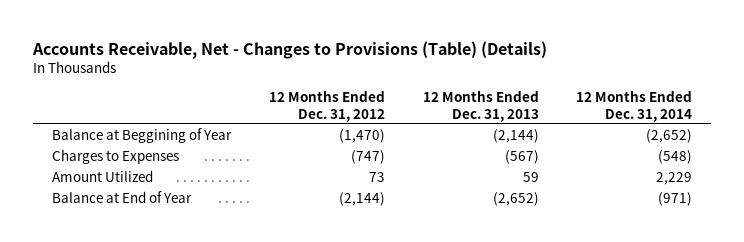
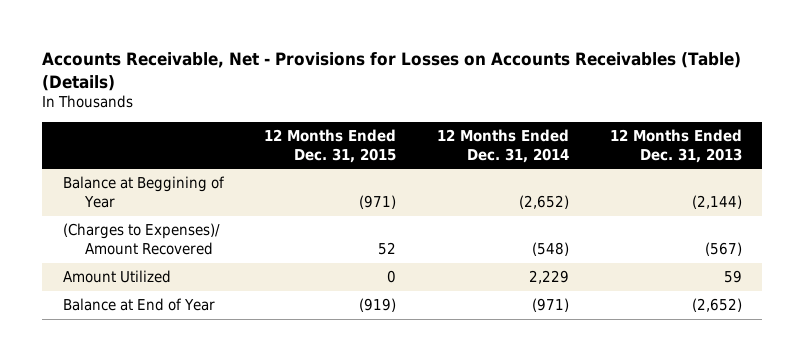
- Accounts Receivable, Net - Changes to Provisions (Table) (Details)
+ Accounts Receivable, Net - Provisions for Losses on Accounts Receivables (Table) (Details)
- | 12 Months Ended Dec. 31, 2012 | 12 Months Ended Dec. 31, 2013 | 12 Months Ended Dec. 31, 2014
+ | 12 Months Ended Dec. 31, 2015 | 12 Months Ended Dec. 31, 2014 | 12 Months Ended Dec. 31, 2013
- Charges to Expenses | (747) | (567) | (548)
+ (Charges to Expenses)/ Amount Recovered | 52 | (548) | (567)

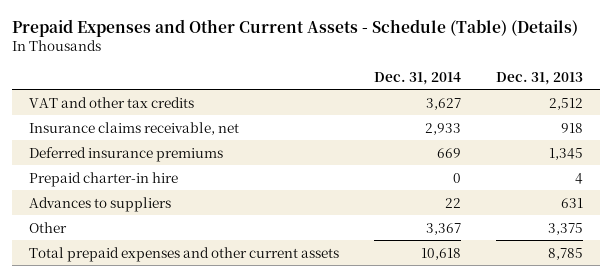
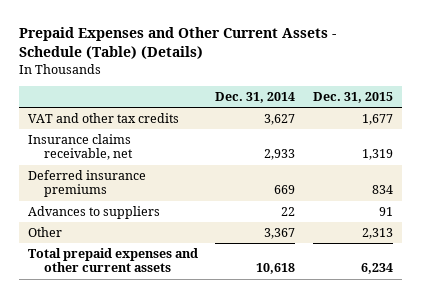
- | Dec. 31, 2014 | Dec. 31, 2013
+ | Dec. 31, 2014 | Dec. 31, 2015
- Prepaid charter-in hire | 0 | 4

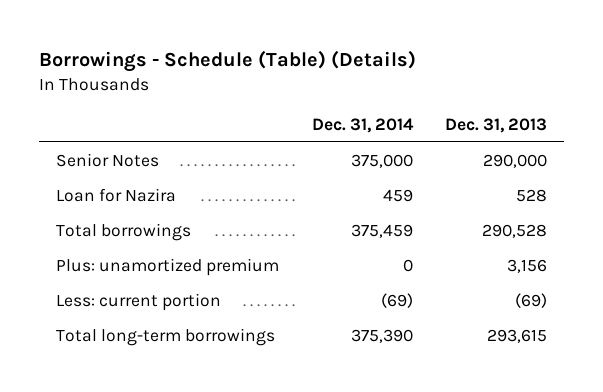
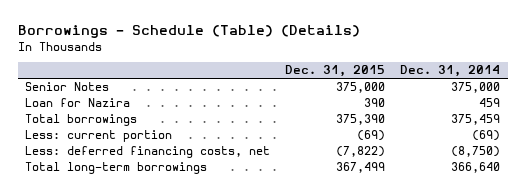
- | Dec. 31, 2014 | Dec. 31, 2013
+ | Dec. 31, 2015 | Dec. 31, 2014
- Plus: unamortized premium | 0 | 3,156
- Total long-term borrowings | 375,390 | 293,615
+ Less: deferred financing costs, net | (7,822) | (8,750)
+ Total long-term borrowings | 367,499 | 366,640

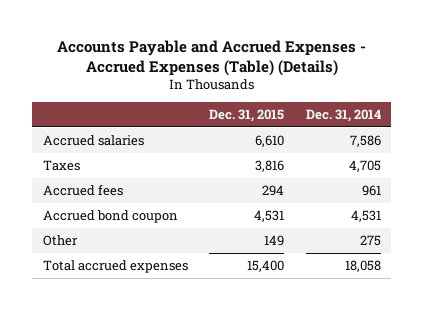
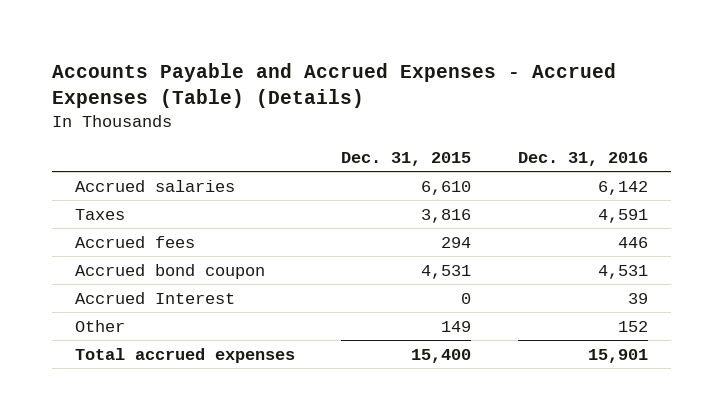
- | Dec. 31, 2015 | Dec. 31, 2014
+ | Dec. 31, 2015 | Dec. 31, 2016
+ Accrued Interest | 0 | 39

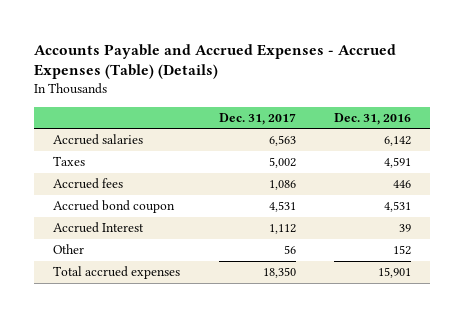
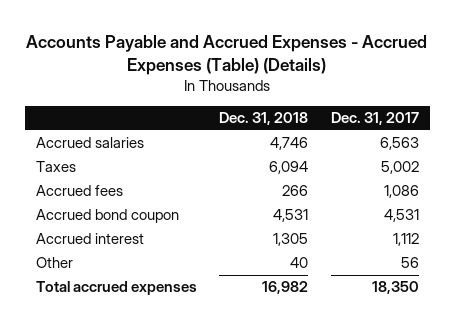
- | Dec. 31, 2017 | Dec. 31, 2016
+ | Dec. 31, 2018 | Dec. 31, 2017
- Accrued Interest | 1,112 | 39
+ Accrued interest | 1,305 | 1,112

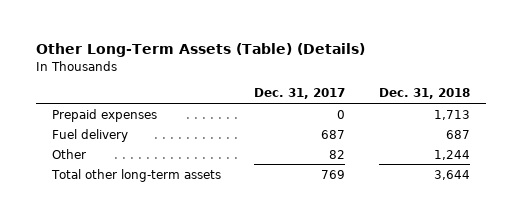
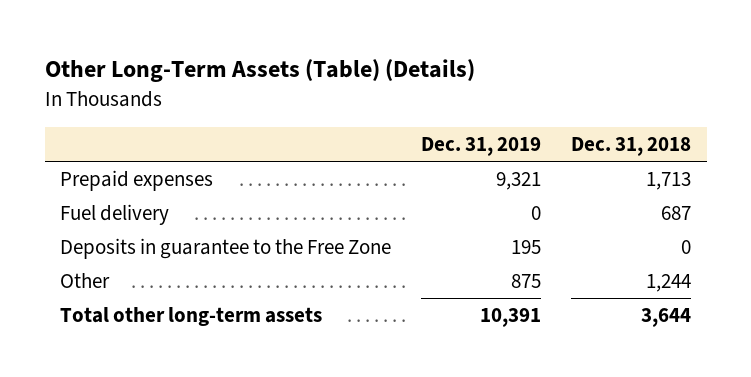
- | Dec. 31, 2017 | Dec. 31, 2018
+ | Dec. 31, 2019 | Dec. 31, 2018
+ Deposits in guarantee to the Free Zone | 195 | 0

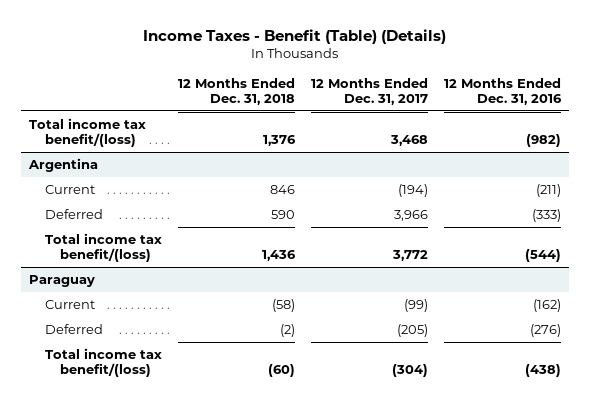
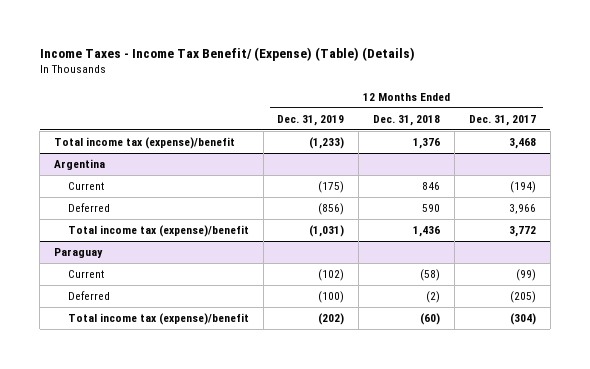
- Income Taxes - Benefit (Table) (Details)
+ Income Taxes - Income Tax Benefit/ (Expense) (Table) (Details)
- | 12 Months Ended Dec. 31, 2018 | 12 Months Ended Dec. 31, 2017 | 12 Months Ended Dec. 31, 2016
+ | 12 Months Ended Dec. 31, 2019 | 12 Months Ended Dec. 31, 2018 | 12 Months Ended Dec. 31, 2017
- Total income tax benefit/(loss) | 1,376 | 3,468 | (982)
+ Total income tax (expense)/benefit | (1,233) | 1,376 | 3,468
@ Argentina
- Total income tax benefit/(loss) | 1,436 | 3,772 | (544)
+ Total income tax (expense)/benefit | (1,031) | 1,436 | 3,772
@ Paraguay
- Total income tax benefit/(loss) | (60) | (304) | (438)
+ Total income tax (expense)/benefit | (202) | (60) | (304)

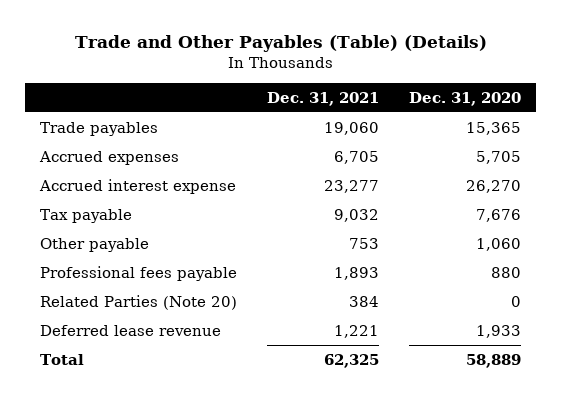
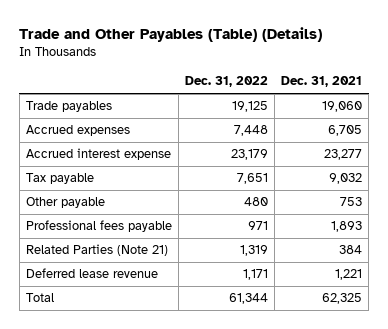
- | Dec. 31, 2021 | Dec. 31, 2020
+ | Dec. 31, 2022 | Dec. 31, 2021
- Related Parties (Note 20) | 384 | 0
+ Related Parties (Note 21) | 1,319 | 384

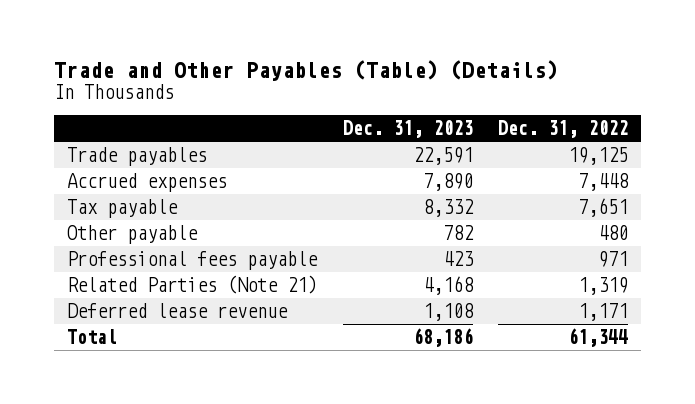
- | Dec. 31, 2022 | Dec. 31, 2021
+ | Dec. 31, 2023 | Dec. 31, 2022
- Accrued interest expense | 23,179 | 23,277

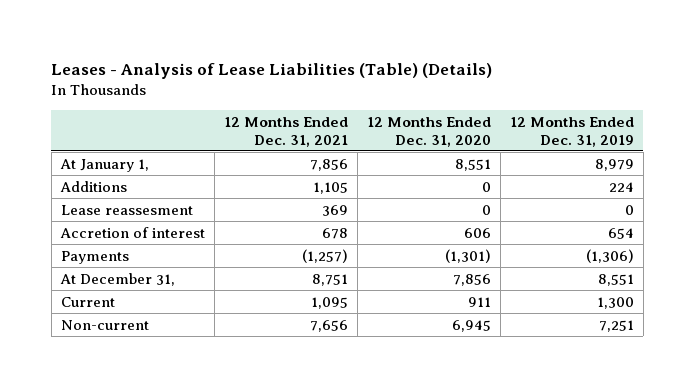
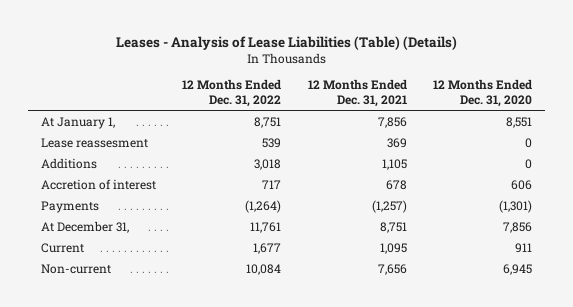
- | 12 Months Ended Dec. 31, 2021 | 12 Months Ended Dec. 31, 2020 | 12 Months Ended Dec. 31, 2019
+ | 12 Months Ended Dec. 31, 2022 | 12 Months Ended Dec. 31, 2021 | 12 Months Ended Dec. 31, 2020
moved down: Additions | 3,018 | 1,105 | 0

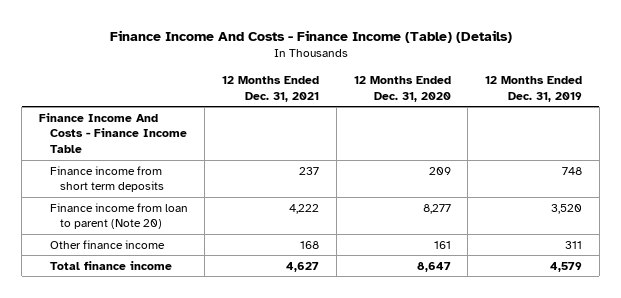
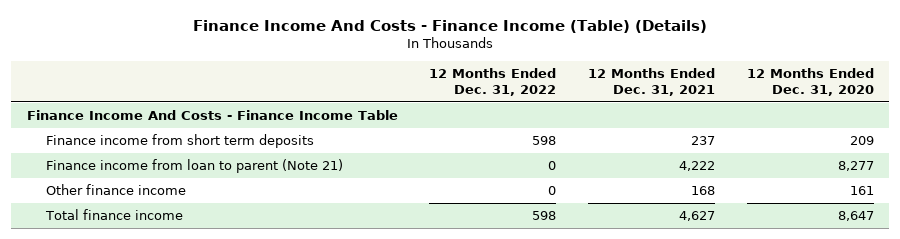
- | 12 Months Ended Dec. 31, 2021 | 12 Months Ended Dec. 31, 2020 | 12 Months Ended Dec. 31, 2019
+ | 12 Months Ended Dec. 31, 2022 | 12 Months Ended Dec. 31, 2021 | 12 Months Ended Dec. 31, 2020
- Finance income from loan to parent (Note 20) | 4,222 | 8,277 | 3,520
+ Finance income from loan to parent (Note 21) | 0 | 4,222 | 8,277

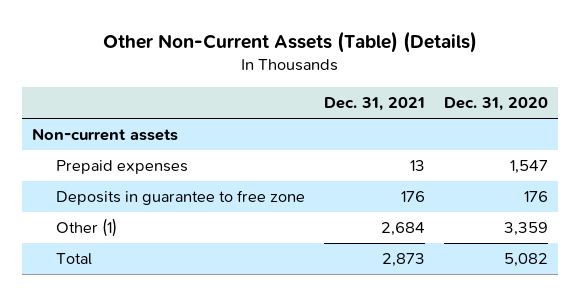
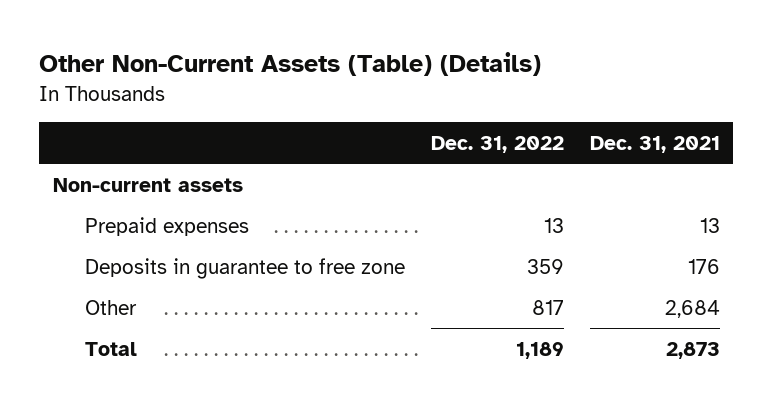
- | Dec. 31, 2021 | Dec. 31, 2020
+ | Dec. 31, 2022 | Dec. 31, 2021
- Other (1) | 2,684 | 3,359
+ Other | 817 | 2,684

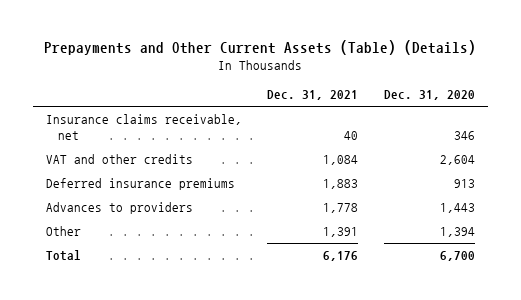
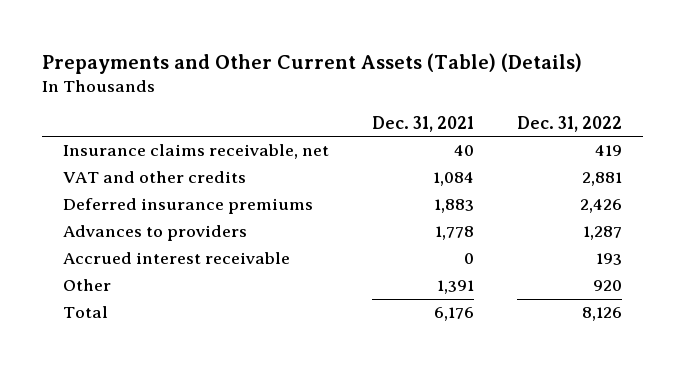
- | Dec. 31, 2021 | Dec. 31, 2020
+ | Dec. 31, 2021 | Dec. 31, 2022
+ Accrued interest receivable | 0 | 193

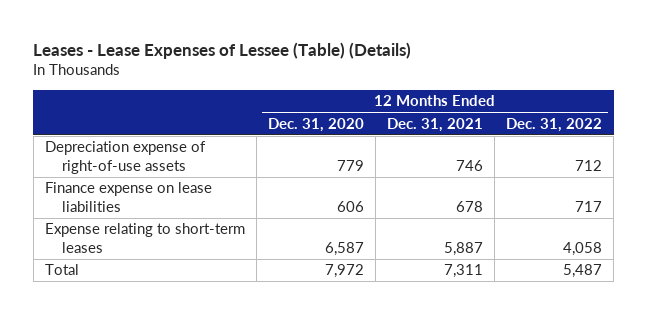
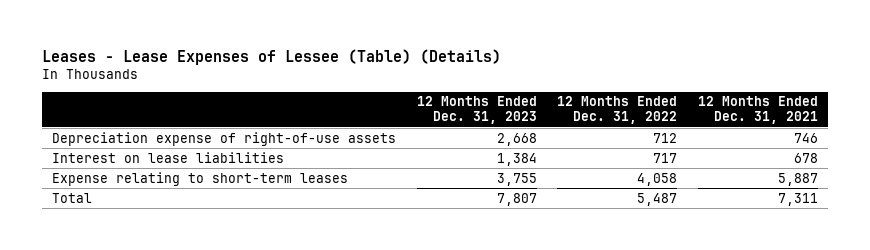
- | 12 Months Ended Dec. 31, 2020 | 12 Months Ended Dec. 31, 2021 | 12 Months Ended Dec. 31, 2022
+ | 12 Months Ended Dec. 31, 2023 | 12 Months Ended Dec. 31, 2022 | 12 Months Ended Dec. 31, 2021
- Finance expense on lease liabilities | 606 | 678 | 717
+ Interest on lease liabilities | 1,384 | 717 | 678

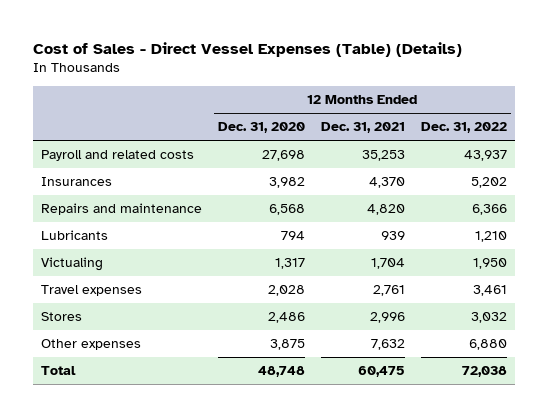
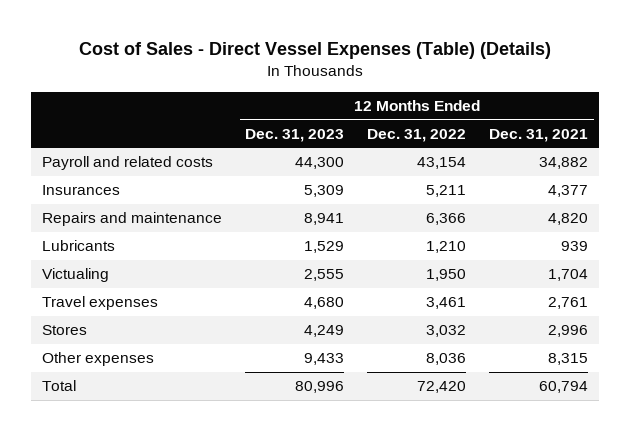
- | 12 Months Ended Dec. 31, 2020 | 12 Months Ended Dec. 31, 2021 | 12 Months Ended Dec. 31, 2022
+ | 12 Months Ended Dec. 31, 2023 | 12 Months Ended Dec. 31, 2022 | 12 Months Ended Dec. 31, 2021
- Payroll and related costs | 27,698 | 35,253 | 43,937
- Insurances | 3,982 | 4,370 | 5,202
+ Payroll and related costs | 44,300 | 43,154 | 34,882
+ Insurances | 5,309 | 5,211 | 4,377
- Other expenses | 3,875 | 7,632 | 6,880
- Total | 48,748 | 60,475 | 72,038
+ Other expenses | 9,433 | 8,036 | 8,315
+ Total | 80,996 | 72,420 | 60,794

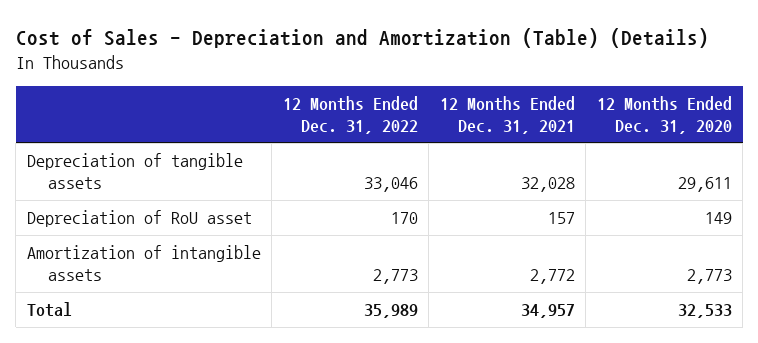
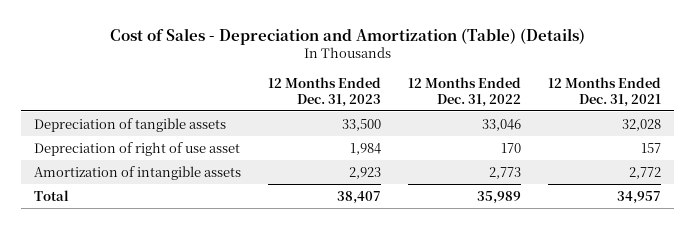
- | 12 Months Ended Dec. 31, 2022 | 12 Months Ended Dec. 31, 2021 | 12 Months Ended Dec. 31, 2020
+ | 12 Months Ended Dec. 31, 2023 | 12 Months Ended Dec. 31, 2022 | 12 Months Ended Dec. 31, 2021
- Depreciation of RoU asset | 170 | 157 | 149
+ Depreciation of right of use asset | 1,984 | 170 | 157

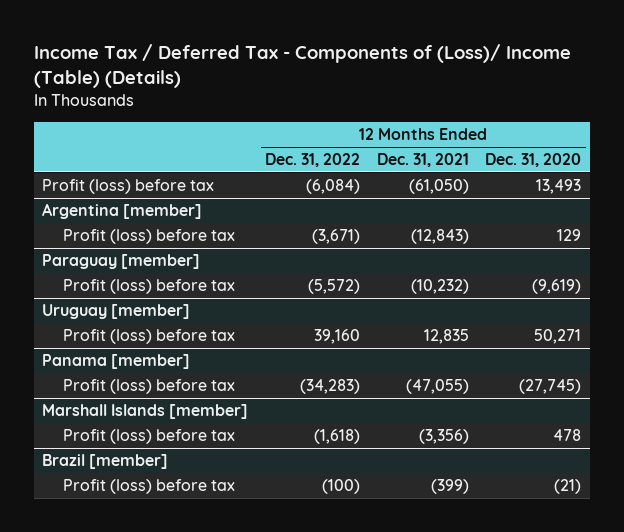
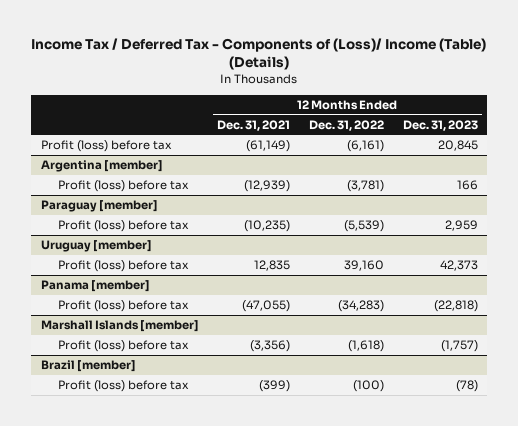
- | 12 Months Ended Dec. 31, 2022 | 12 Months Ended Dec. 31, 2021 | 12 Months Ended Dec. 31, 2020
+ | 12 Months Ended Dec. 31, 2021 | 12 Months Ended Dec. 31, 2022 | 12 Months Ended Dec. 31, 2023
- Profit (loss) before tax | (6,084) | (61,050) | 13,493
+ Profit (loss) before tax | (61,149) | (6,161) | 20,845
@ Argentina [member]
- Profit (loss) before tax | (3,671) | (12,843) | 129
+ Profit (loss) before tax | (12,939) | (3,781) | 166
@ Paraguay [member]
- Profit (loss) before tax | (5,572) | (10,232) | (9,619)
+ Profit (loss) before tax | (10,235) | (5,539) | 2,959

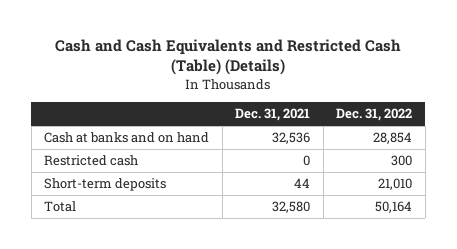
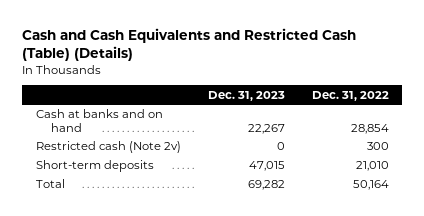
- | Dec. 31, 2021 | Dec. 31, 2022
+ | Dec. 31, 2023 | Dec. 31, 2022
- Restricted cash | 0 | 300
+ Restricted cash (Note 2v) | 0 | 300

